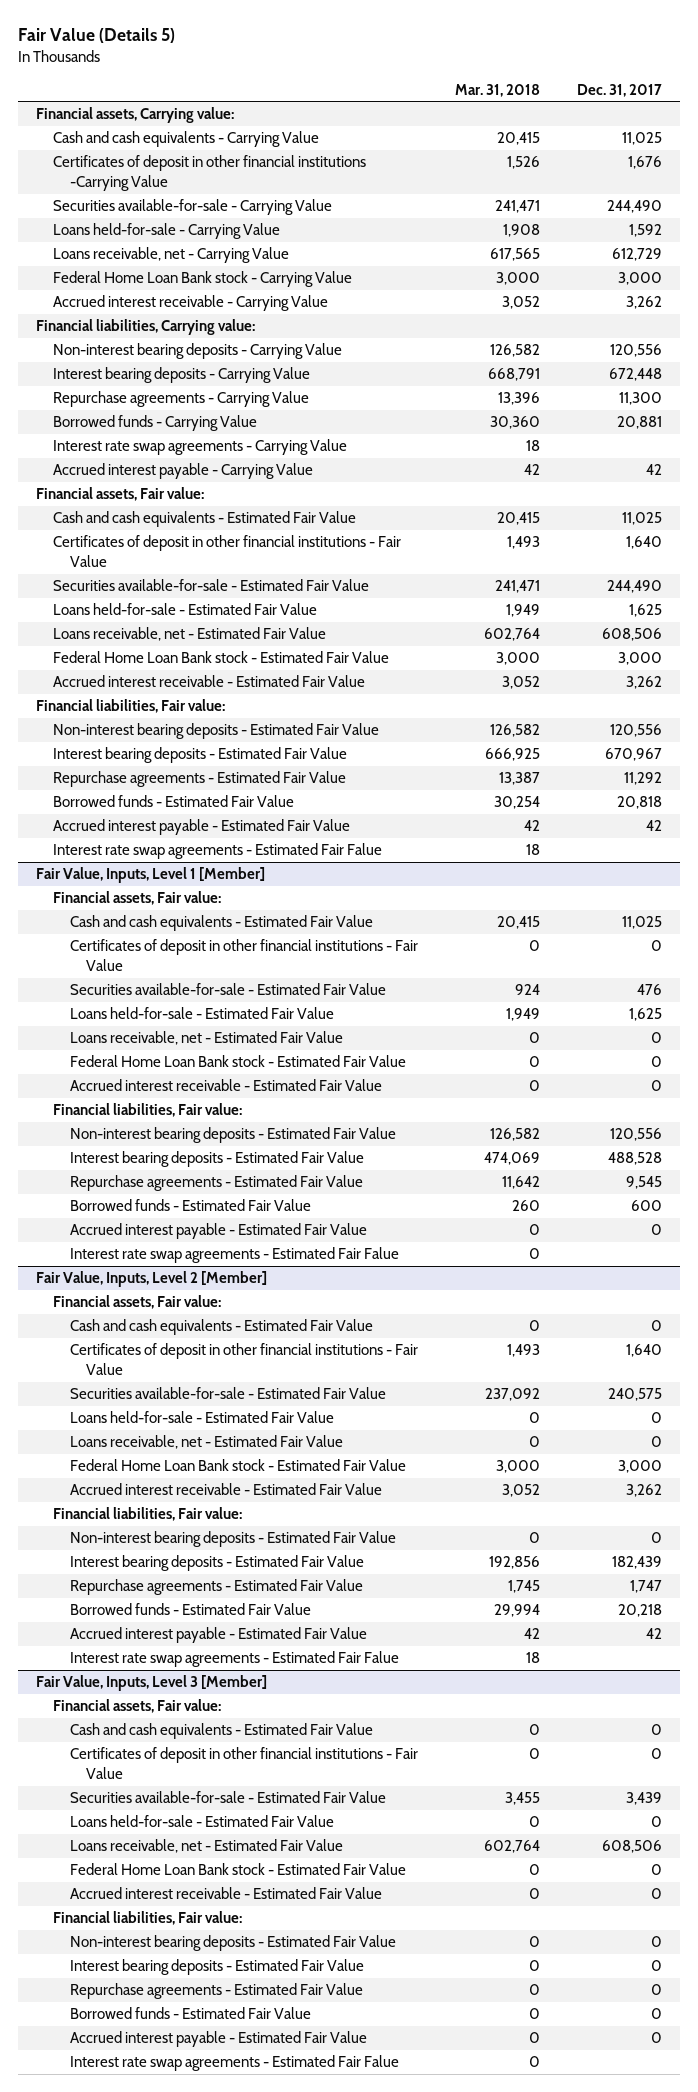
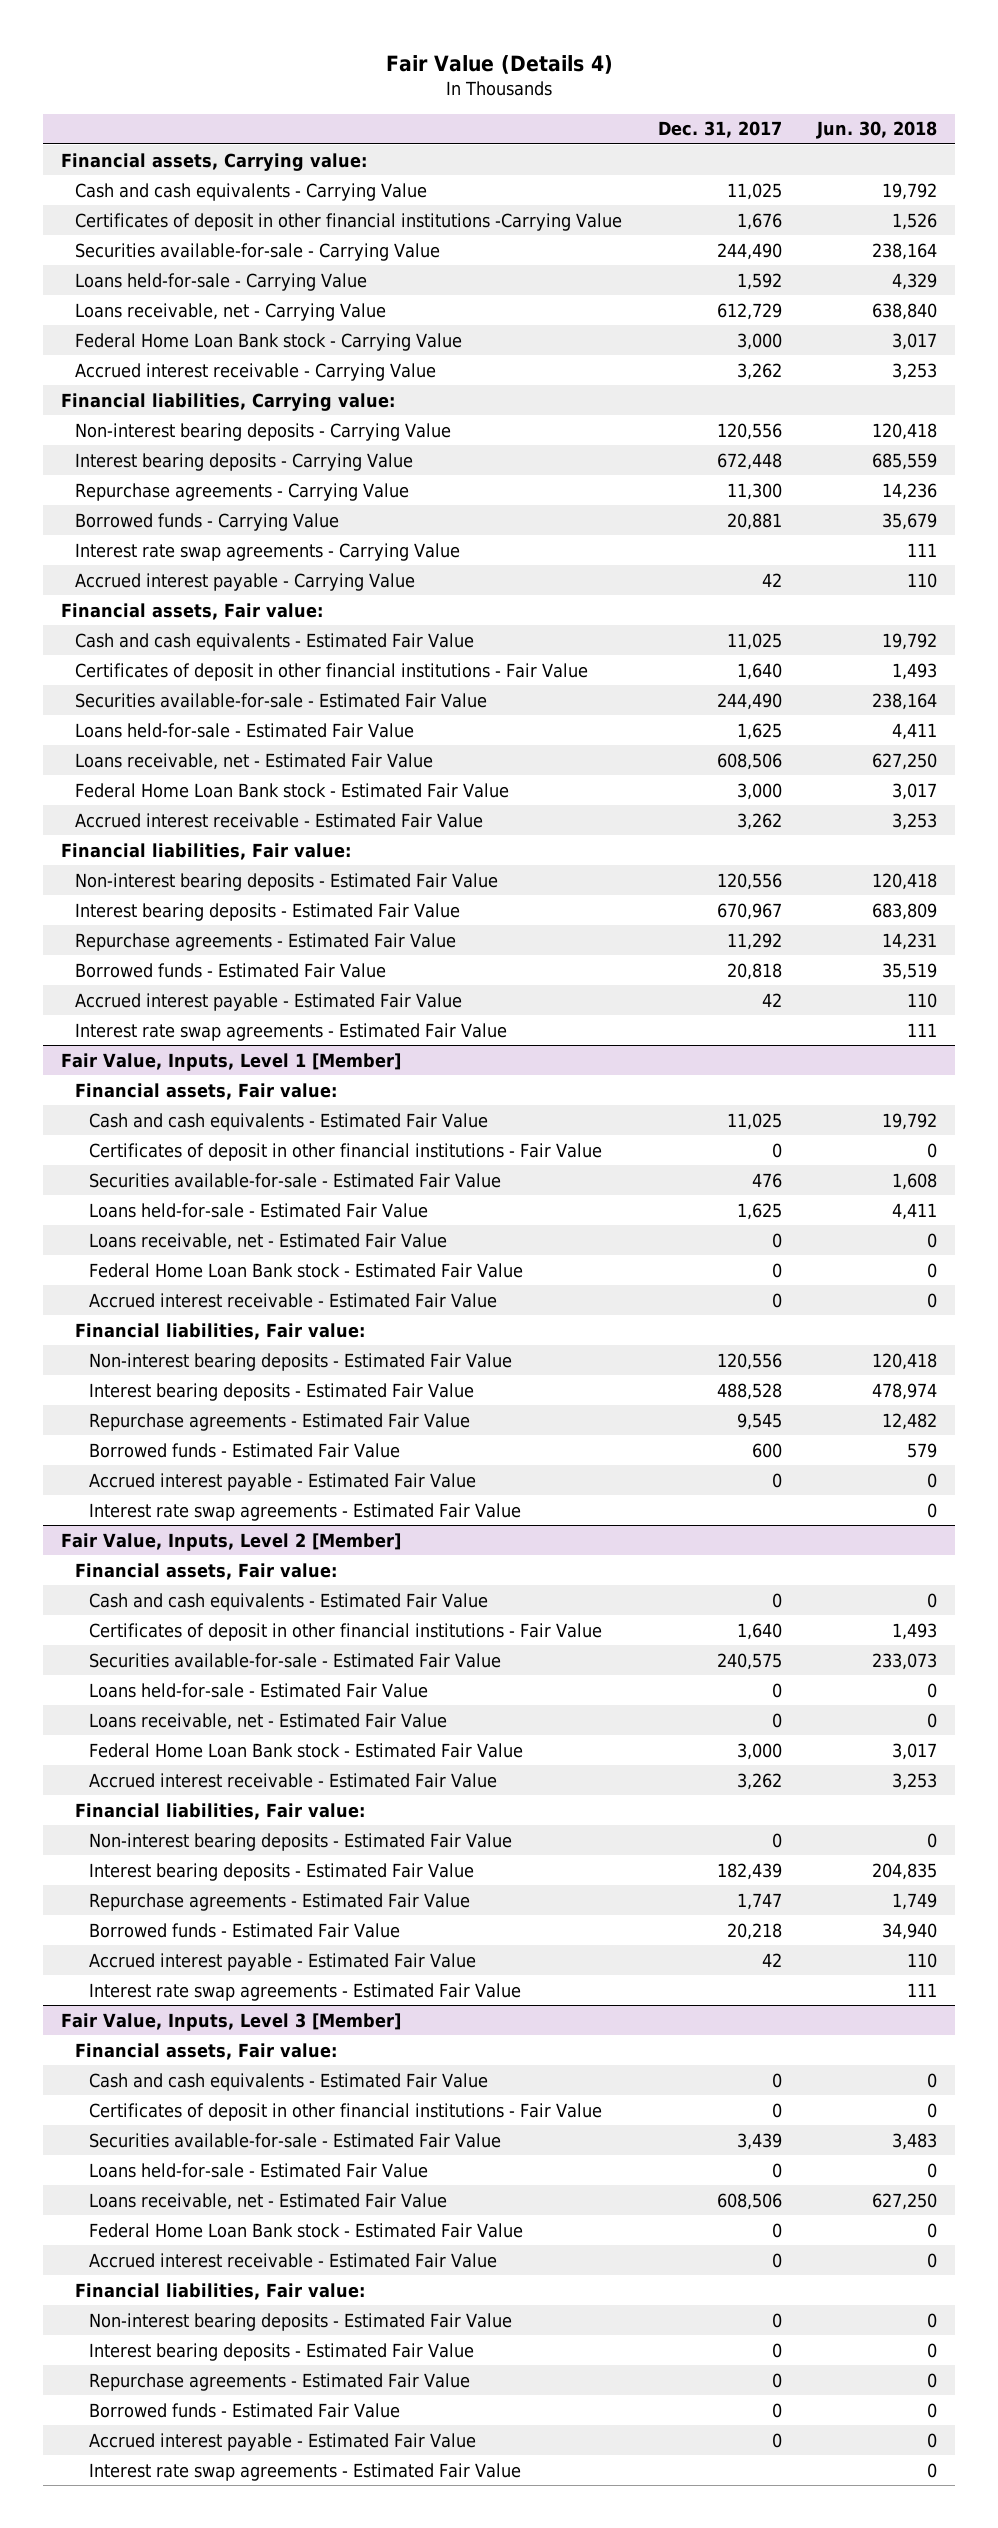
- Fair Value (Details 5)
+ Fair Value (Details 4)
- | Mar. 31, 2018 | Dec. 31, 2017
+ | Dec. 31, 2017 | Jun. 30, 2018
- Interest rate swap agreements - Estimated Fair Falue | 18 |
+ Interest rate swap agreements - Estimated Fair Value | | 111
@ Fair Value, Inputs, Level 1 [Member]
- Interest rate swap agreements - Estimated Fair Falue | 0 |
+ Interest rate swap agreements - Estimated Fair Value | | 0
@ Fair Value, Inputs, Level 2 [Member]
- Interest rate swap agreements - Estimated Fair Falue | 18 |
+ Interest rate swap agreements - Estimated Fair Value | | 111
@ Fair Value, Inputs, Level 3 [Member]
- Interest rate swap agreements - Estimated Fair Falue | 0 |
+ Interest rate swap agreements - Estimated Fair Value | | 0

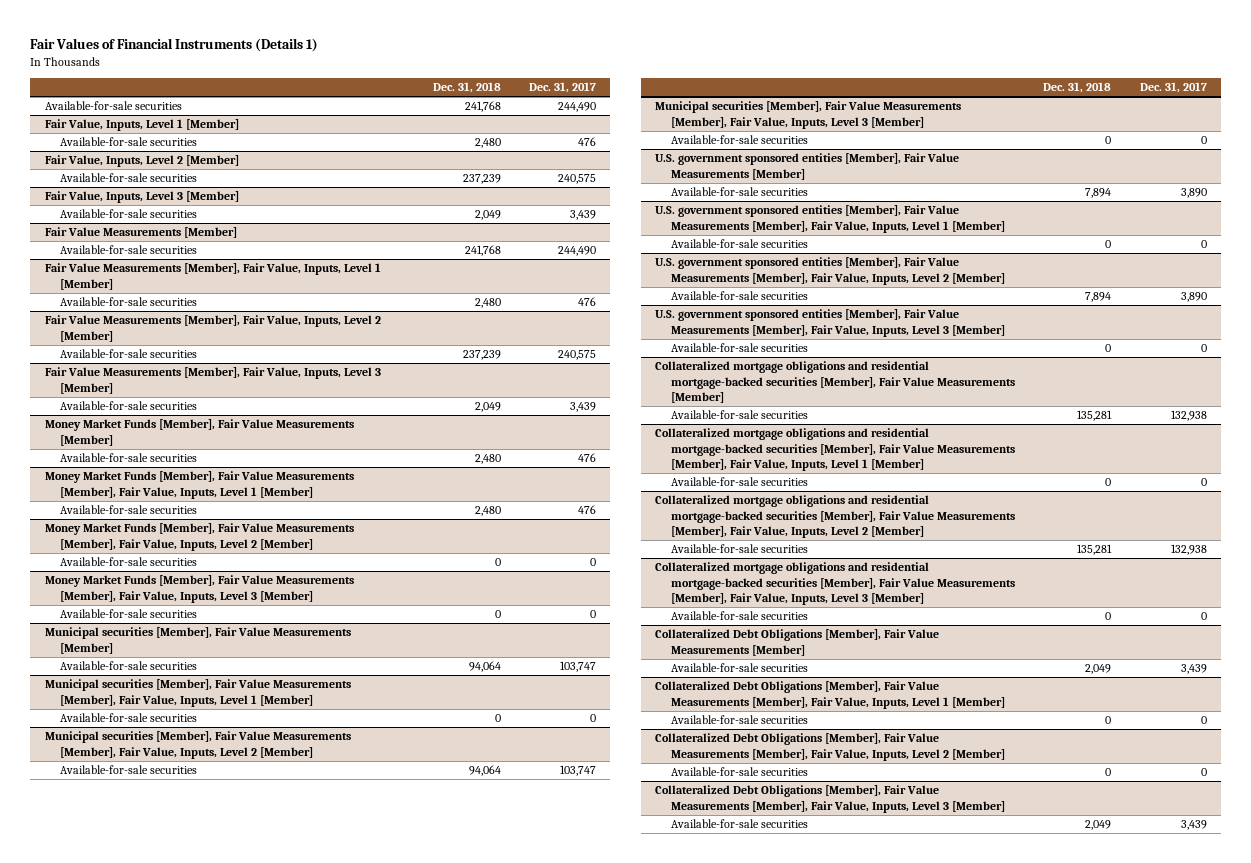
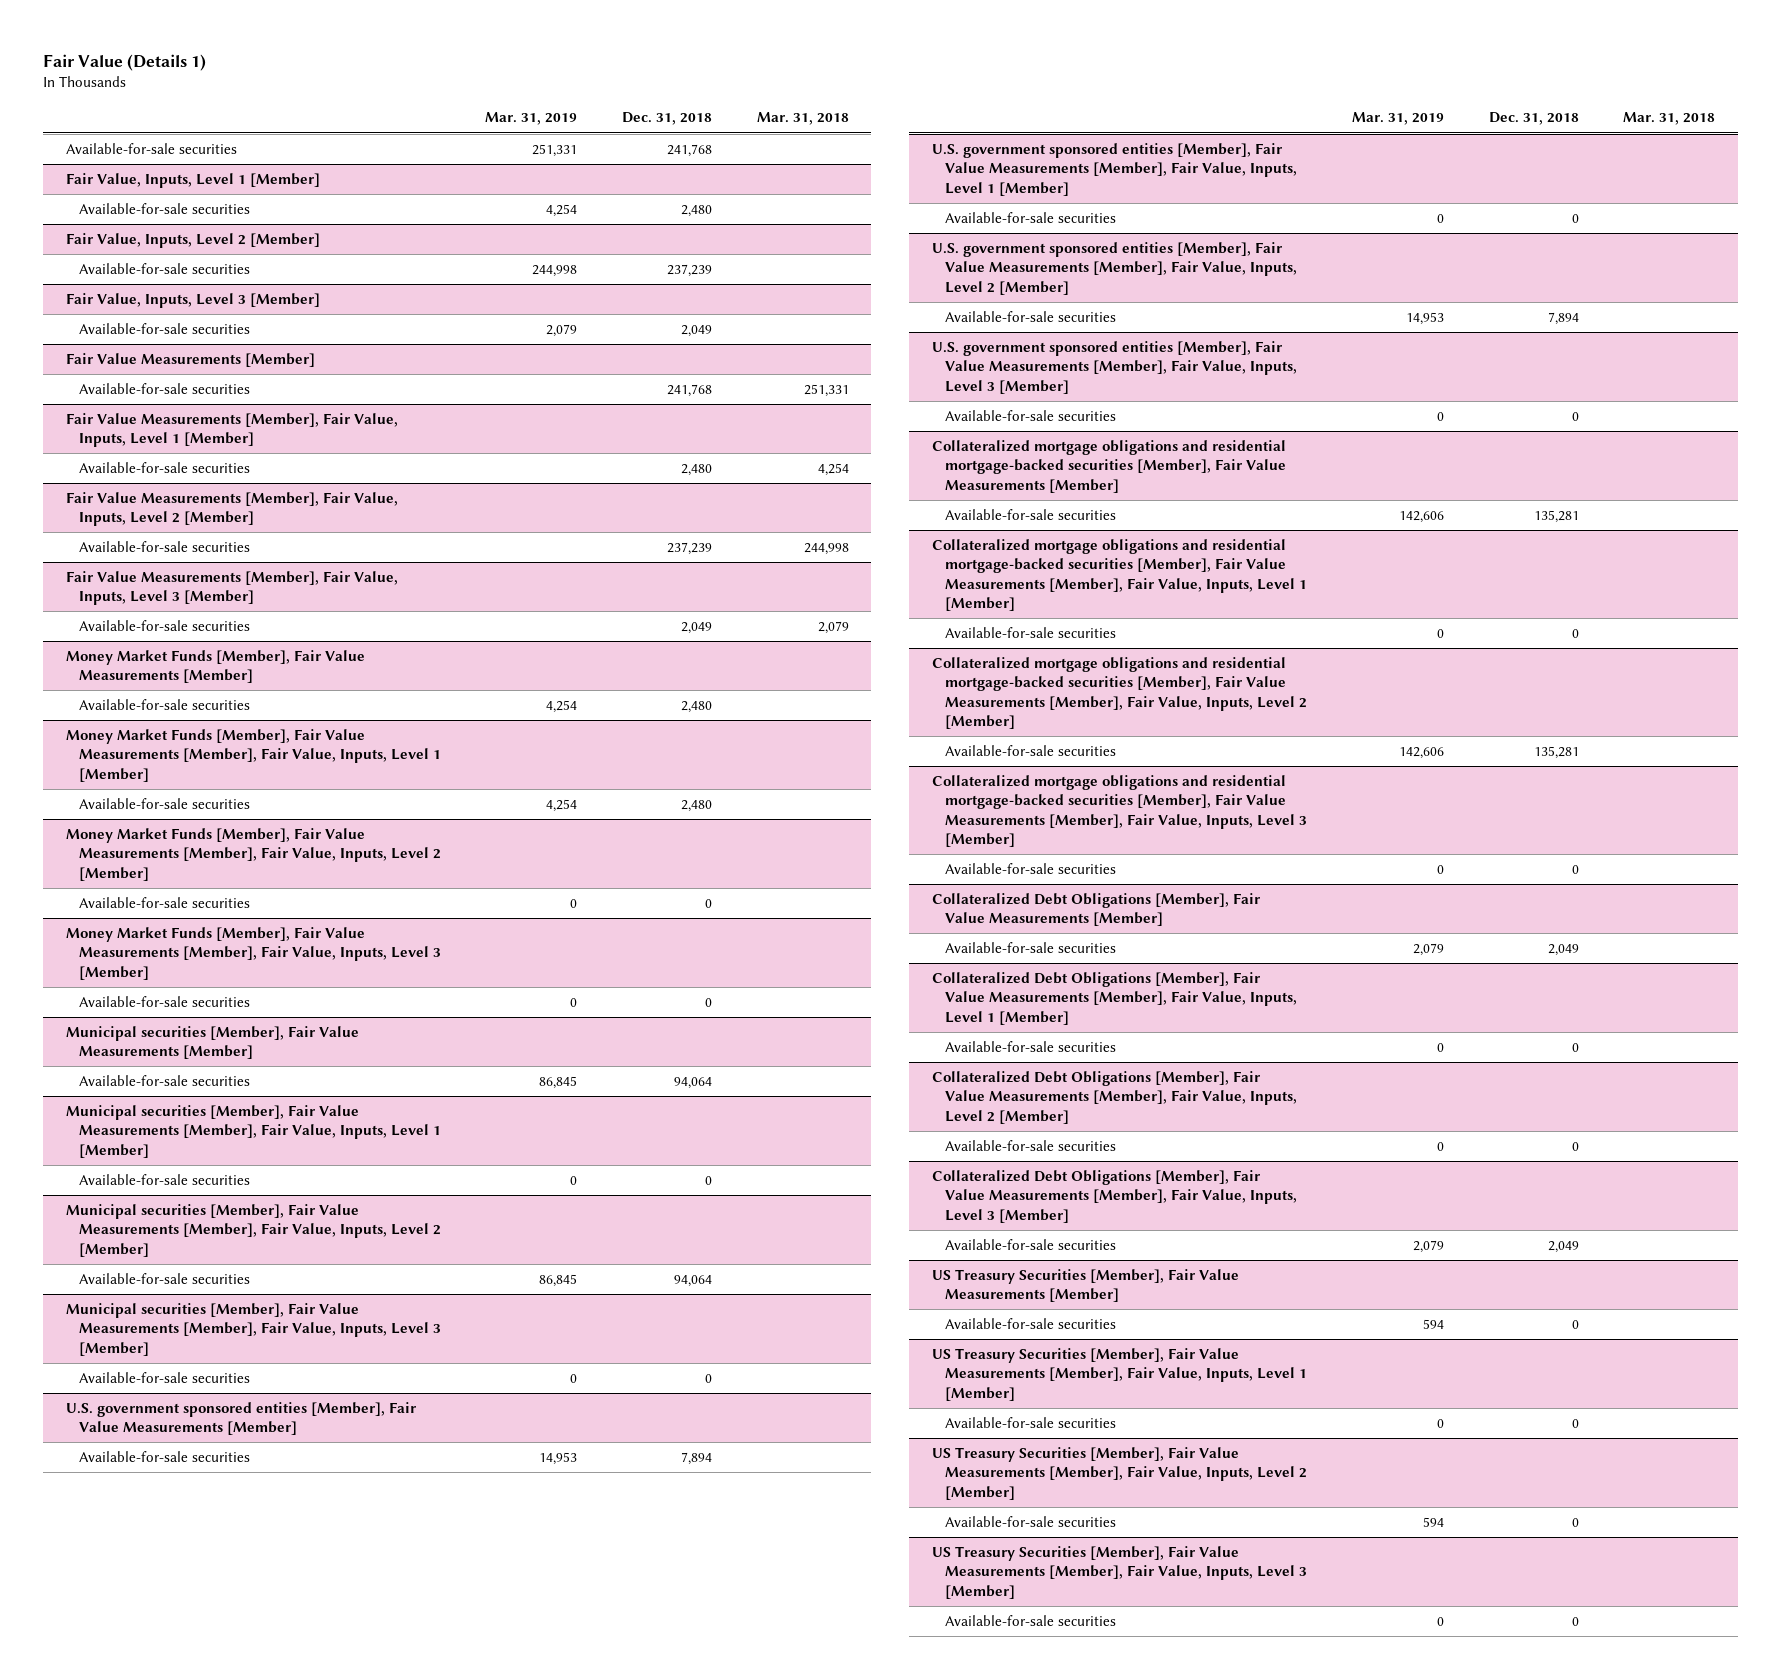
- Fair Values of Financial Instruments (Details 1)
+ Fair Value (Details 1)
- | Dec. 31, 2018 | Dec. 31, 2017
+ | Mar. 31, 2019 | Dec. 31, 2018 | Mar. 31, 2018
+ US Treasury Securities [Member], Fair Value Measurements [Member]
+ Available-for-sale securities | 594 | 0 |
+ US Treasury Securities [Member], Fair Value Measurements [Member], Fair Value, Inputs, Level 1 [Member]
+ Available-for-sale securities | 0 | 0 |
+ US Treasury Securities [Member], Fair Value Measurements [Member], Fair Value, Inputs, Level 2 [Member]
+ Available-for-sale securities | 594 | 0 |
+ US Treasury Securities [Member], Fair Value Measurements [Member], Fair Value, Inputs, Level 3 [Member]
+ Available-for-sale securities | 0 | 0 |

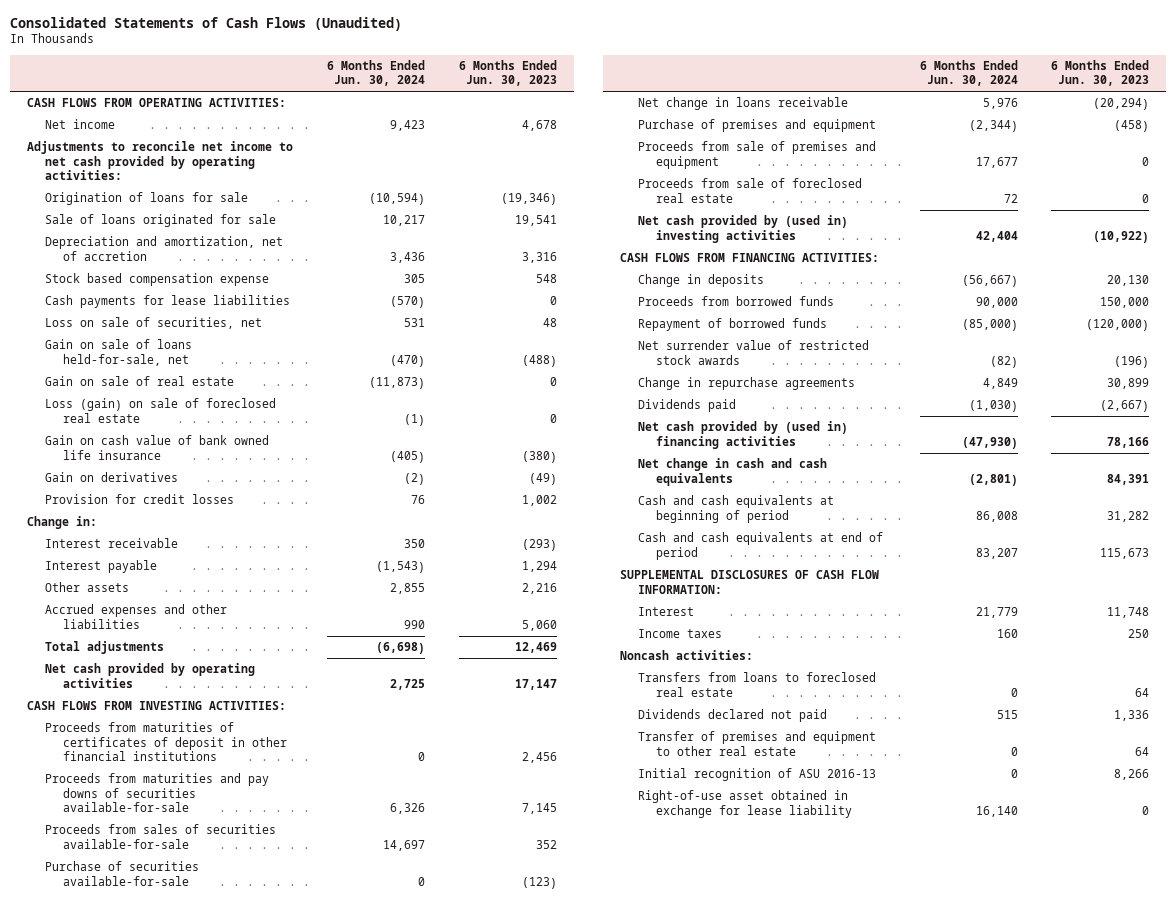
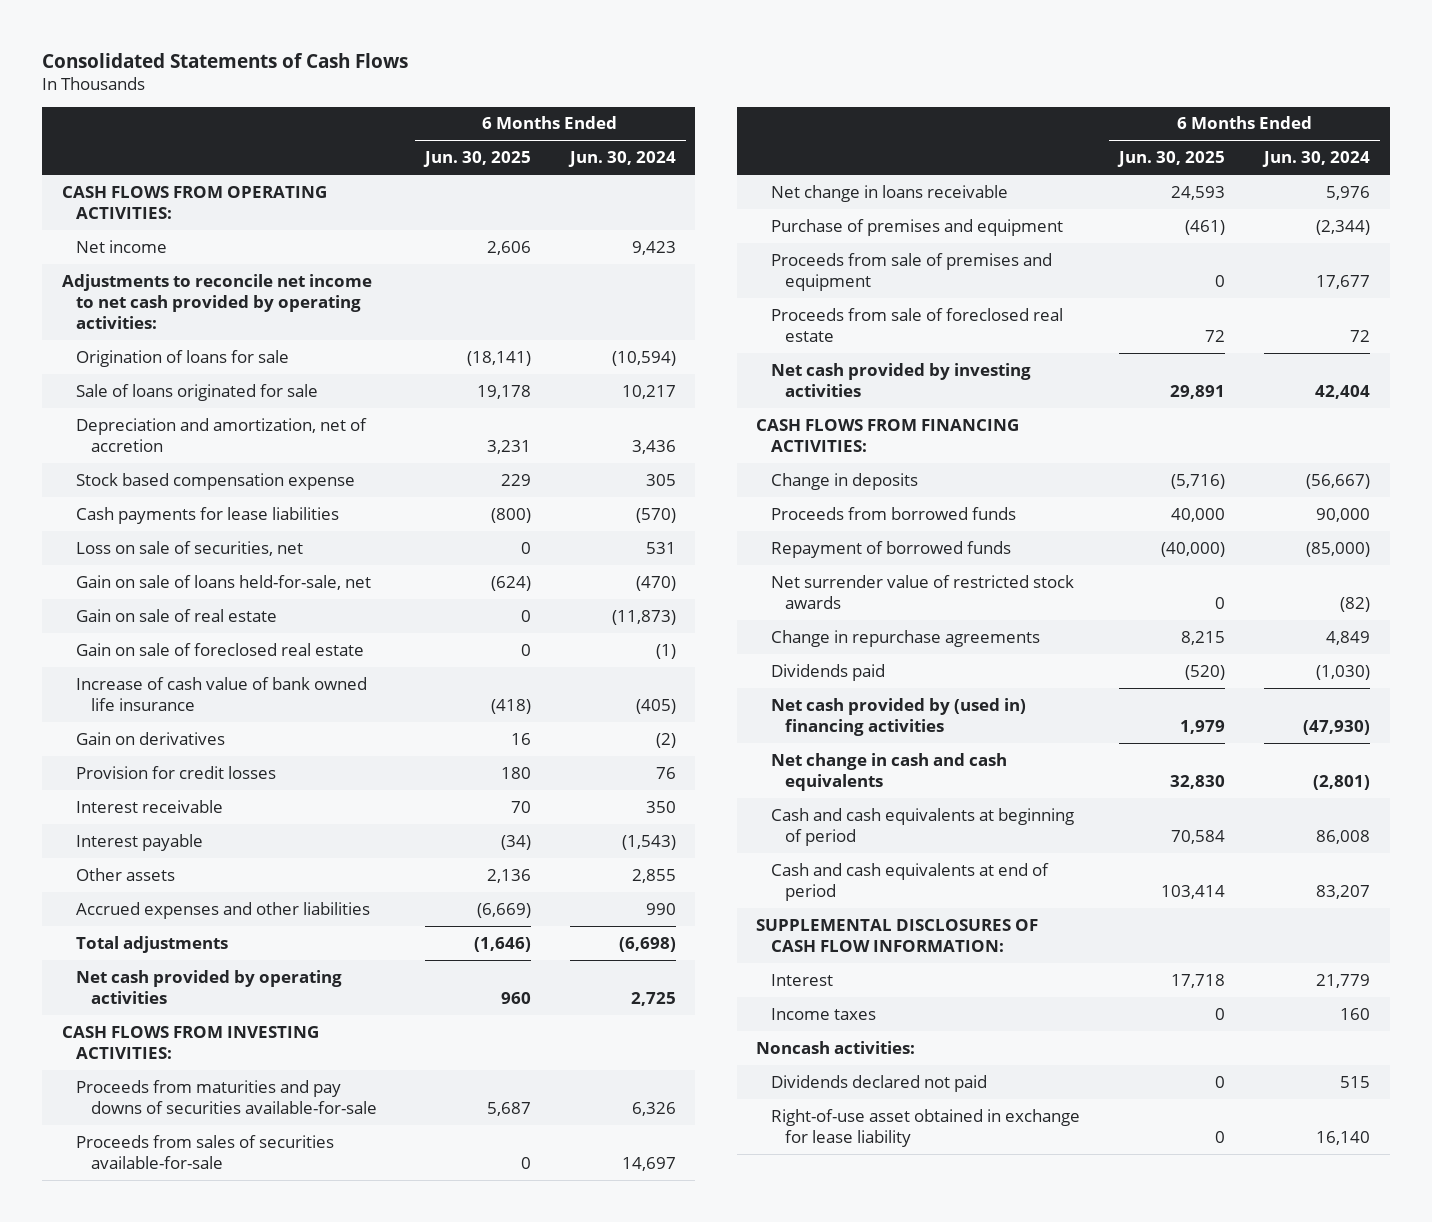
- Consolidated Statements of Cash Flows (Unaudited)
+ Consolidated Statements of Cash Flows
- | 6 Months Ended Jun. 30, 2024 | 6 Months Ended Jun. 30, 2023
+ | 6 Months Ended Jun. 30, 2025 | 6 Months Ended Jun. 30, 2024
- Loss (gain) on sale of foreclosed real estate | (1) | 0
- Gain on cash value of bank owned life insurance | (405) | (380)
+ Gain on sale of foreclosed real estate | 0 | (1)
+ Increase of cash value of bank owned life insurance | (418) | (405)
- Change in:
- Proceeds from maturities of certificates of deposit in other financial institutions | 0 | 2,456
- Purchase of securities available-for-sale | 0 | (123)
- Net cash provided by (used in) investing activities | 42,404 | (10,922)
+ Net cash provided by investing activities | 29,891 | 42,404
- Transfers from loans to foreclosed real estate | 0 | 64
- Transfer of premises and equipment to other real estate | 0 | 64
- Initial recognition of ASU 2016-13 | 0 | 8,266

